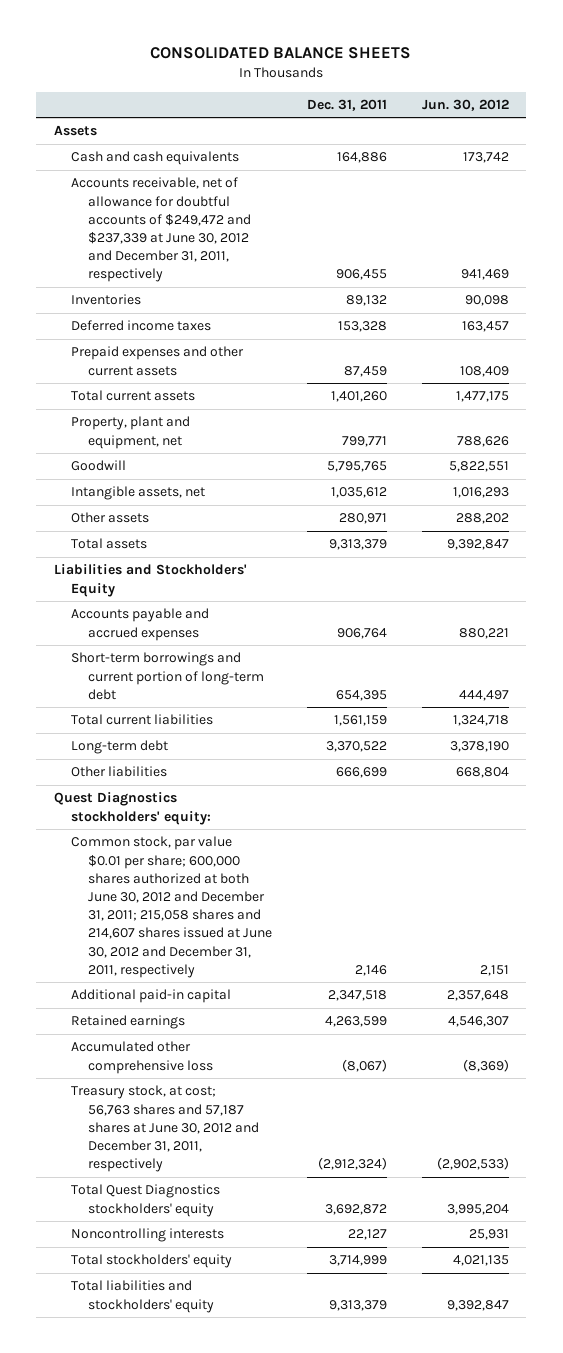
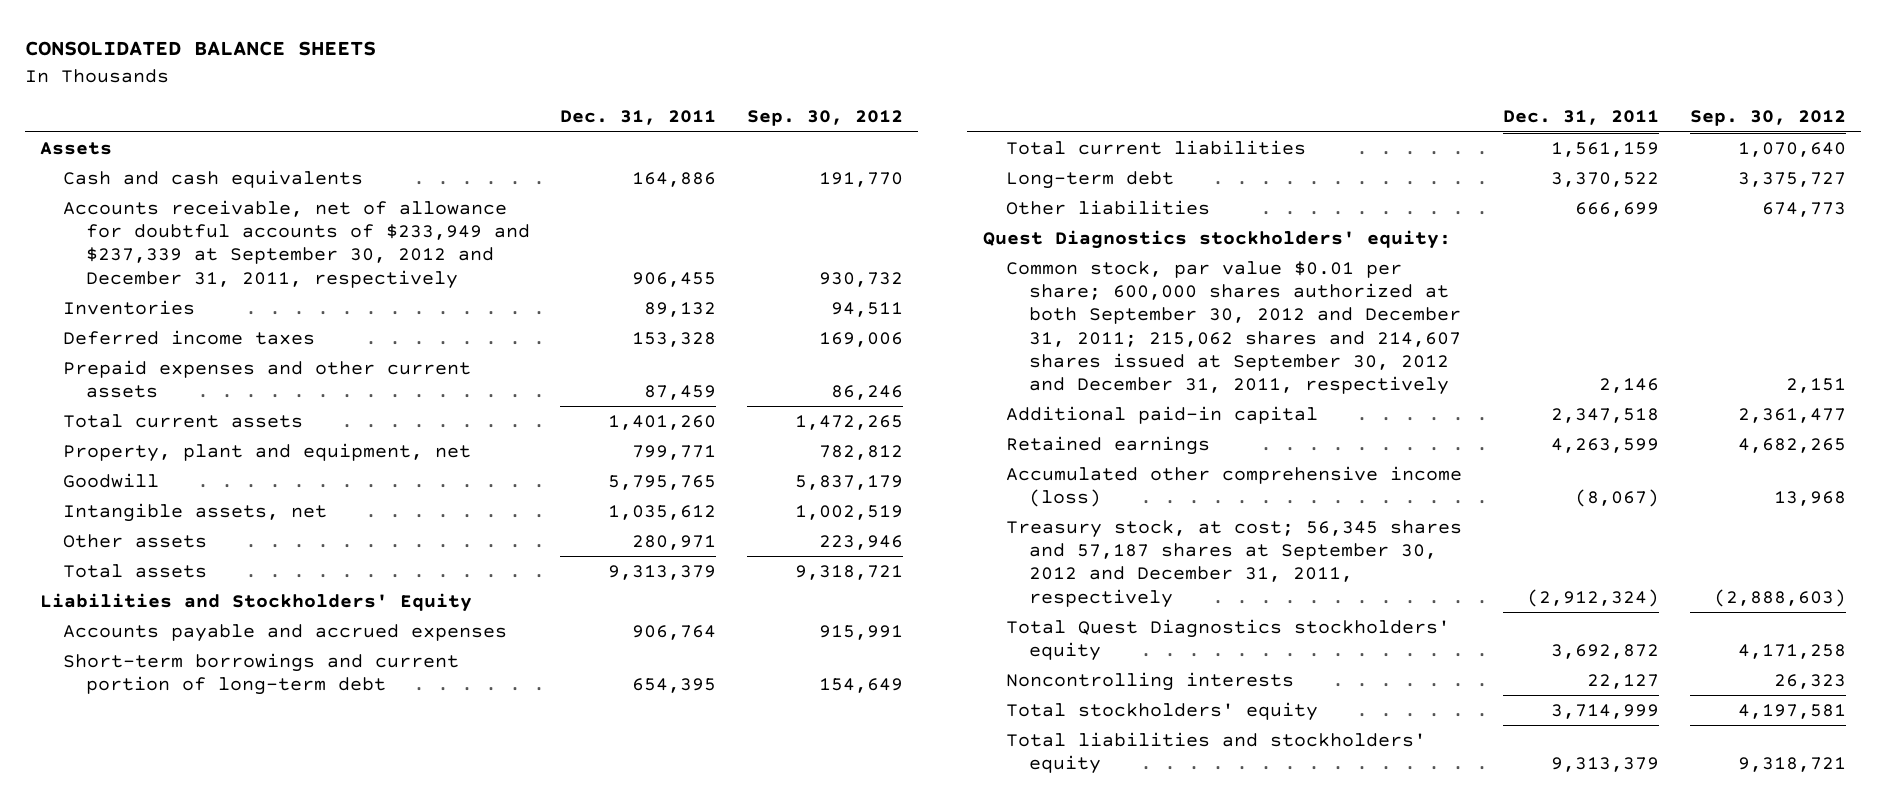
- | Dec. 31, 2011 | Jun. 30, 2012
+ | Dec. 31, 2011 | Sep. 30, 2012
- Accounts receivable, net of allowance for doubtful accounts of $249,472 and $237,339 at June 30, 2012 and December 31, 2011, respectively | 906,455 | 941,469
+ Accounts receivable, net of allowance for doubtful accounts of $233,949 and $237,339 at September 30, 2012 and December 31, 2011, respectively | 906,455 | 930,732
- Common stock, par value $0.01 per share; 600,000 shares authorized at both June 30, 2012 and December 31, 2011; 215,058 shares and 214,607 shares issued at June 30, 2012 and December 31, 2011, respectively | 2,146 | 2,151
+ Common stock, par value $0.01 per share; 600,000 shares authorized at both September 30, 2012 and December 31, 2011; 215,062 shares and 214,607 shares issued at September 30, 2012 and December 31, 2011, respectively | 2,146 | 2,151
- Accumulated other comprehensive loss | (8,067) | (8,369)
- Treasury stock, at cost; 56,763 shares and 57,187 shares at June 30, 2012 and December 31, 2011, respectively | (2,912,324) | (2,902,533)
+ Accumulated other comprehensive income (loss) | (8,067) | 13,968
+ Treasury stock, at cost; 56,345 shares and 57,187 shares at September 30, 2012 and December 31, 2011, respectively | (2,912,324) | (2,888,603)

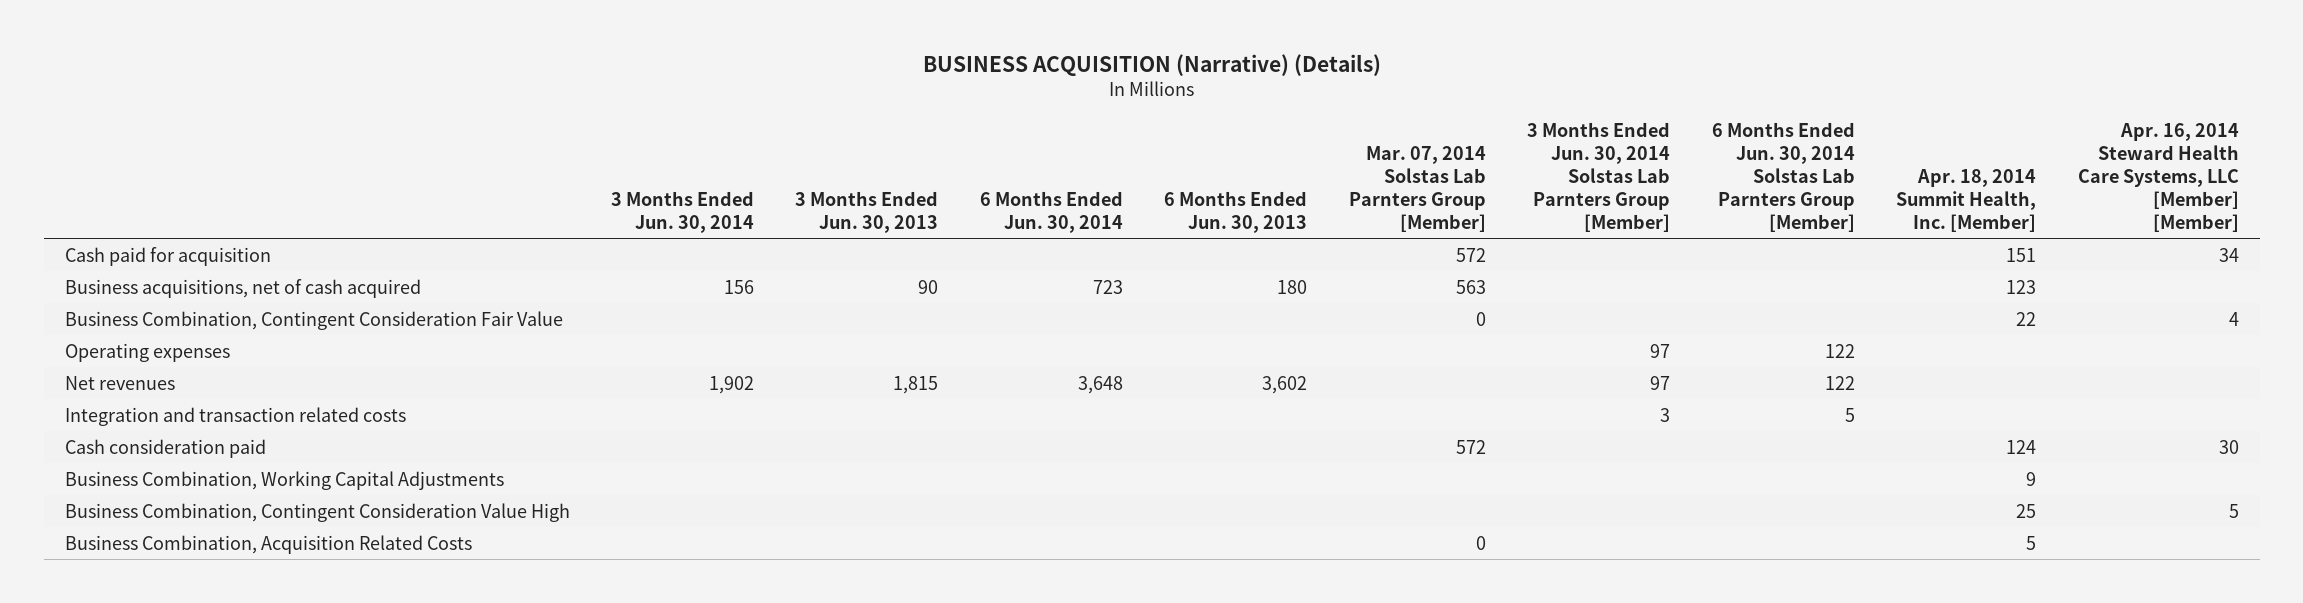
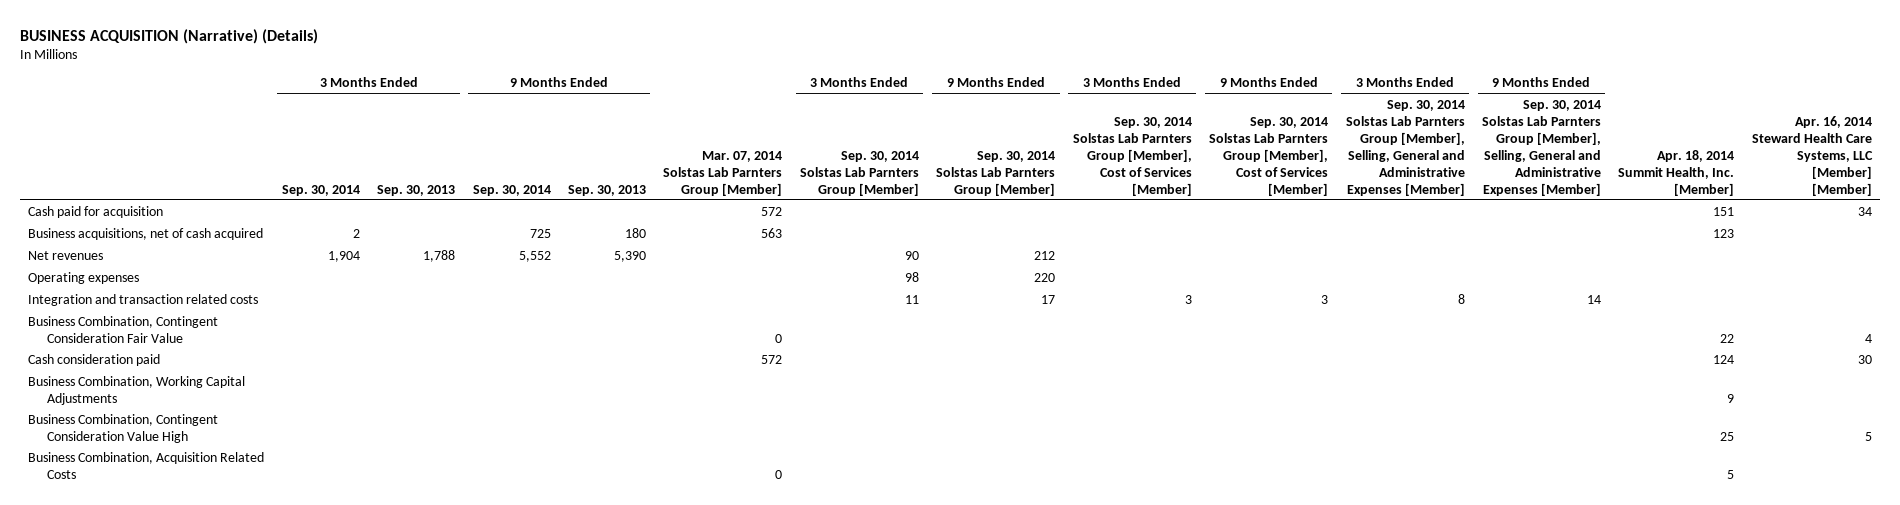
- | 3 Months Ended Jun. 30, 2014 | 3 Months Ended Jun. 30, 2013 | 6 Months Ended Jun. 30, 2014 | 6 Months Ended Jun. 30, 2013 | Mar. 07, 2014 Solstas Lab Parnters Group [Member] | 3 Months Ended Jun. 30, 2014 Solstas Lab Parnters Group [Member] | 6 Months Ended Jun. 30, 2014 Solstas Lab Parnters Group [Member] | Apr. 18, 2014 Summit Health, Inc. [Member] | Apr. 16, 2014 Steward Health Care Systems, LLC [Member] [Member]
+ | 3 Months Ended Sep. 30, 2014 | 3 Months Ended Sep. 30, 2013 | 9 Months Ended Sep. 30, 2014 | 9 Months Ended Sep. 30, 2013 | Mar. 07, 2014 Solstas Lab Parnters Group [Member] | 3 Months Ended Sep. 30, 2014 Solstas Lab Parnters Group [Member] | 9 Months Ended Sep. 30, 2014 Solstas Lab Parnters Group [Member] | 3 Months Ended Sep. 30, 2014 Solstas Lab Parnters Group [Member], Cost of Services [Member] | 9 Months Ended Sep. 30, 2014 Solstas Lab Parnters Group [Member], Cost of Services [Member] | 3 Months Ended Sep. 30, 2014 Solstas Lab Parnters Group [Member], Selling, General and Administrative Expenses [Member] | 9 Months Ended Sep. 30, 2014 Solstas Lab Parnters Group [Member], Selling, General and Administrative Expenses [Member] | Apr. 18, 2014 Summit Health, Inc. [Member] | Apr. 16, 2014 Steward Health Care Systems, LLC [Member] [Member]
moved down: Operating expenses | | | | | | 98 | 220 | | | | | |
moved down: Business Combination, Contingent Consideration Fair Value | | | | | 0 | | | | | | | 22 | 4

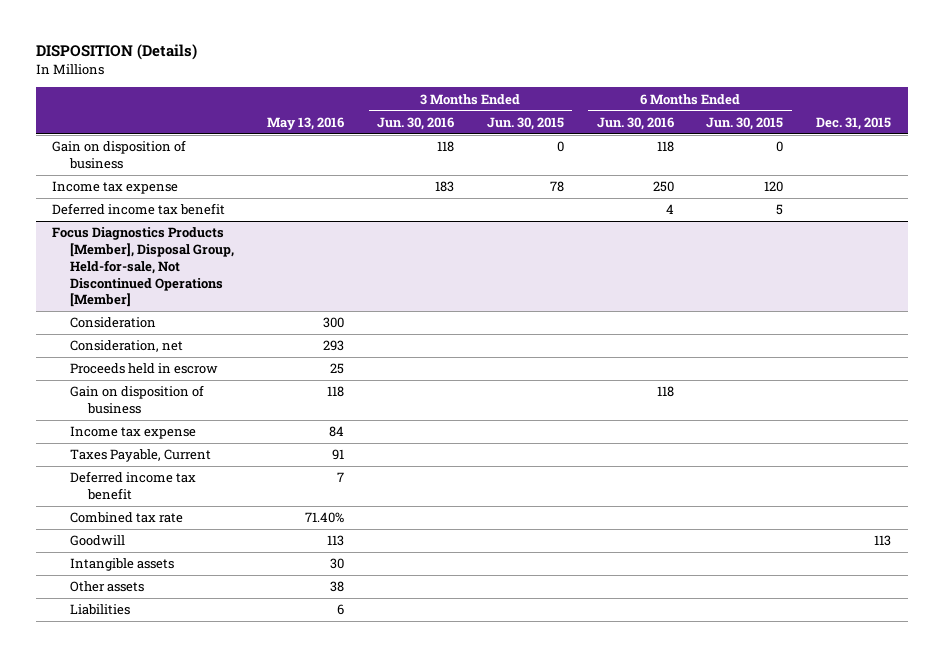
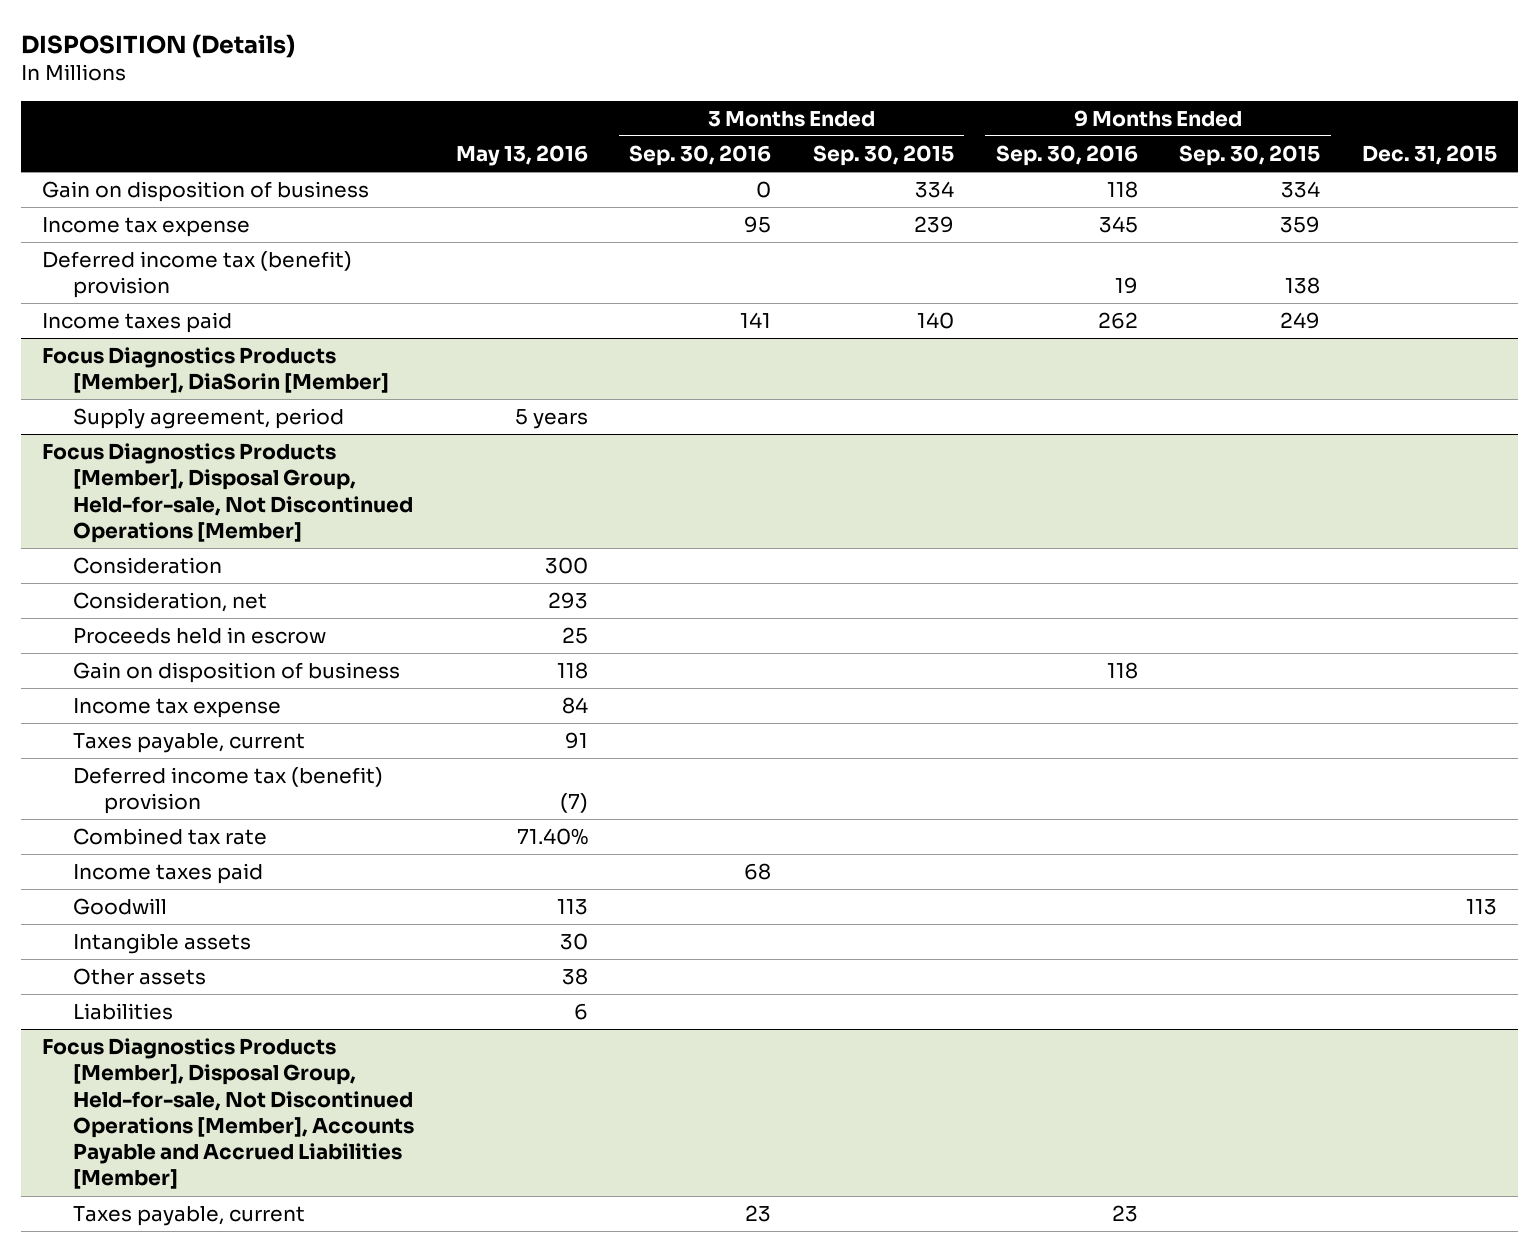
- | May 13, 2016 | 3 Months Ended Jun. 30, 2016 | 3 Months Ended Jun. 30, 2015 | 6 Months Ended Jun. 30, 2016 | 6 Months Ended Jun. 30, 2015 | Dec. 31, 2015
+ | May 13, 2016 | 3 Months Ended Sep. 30, 2016 | 3 Months Ended Sep. 30, 2015 | 9 Months Ended Sep. 30, 2016 | 9 Months Ended Sep. 30, 2015 | Dec. 31, 2015
- Deferred income tax benefit | | | | 4 | 5 |
+ Deferred income tax (benefit) provision | | | | 19 | 138 |
+ Income taxes paid | | 141 | 140 | 262 | 249 |
+ Focus Diagnostics Products [Member], DiaSorin [Member]
+ Supply agreement, period | 5 years | | | | |
@ Focus Diagnostics Products [Member], Disposal Group, Held-for-sale, Not Discontinued Operations [Member]
- Taxes Payable, Current | 91 | | | | |
- Deferred income tax benefit | 7 | | | | |
+ Taxes payable, current | 91 | | | | |
+ Deferred income tax (benefit) provision | (7) | | | | |
+ Income taxes paid | | 68 | | | |
+ Focus Diagnostics Products [Member], Disposal Group, Held-for-sale, Not Discontinued Operations [Member], Accounts Payable and Accrued Liabilities [Member]
+ Taxes payable, current | | 23 | | 23 | |

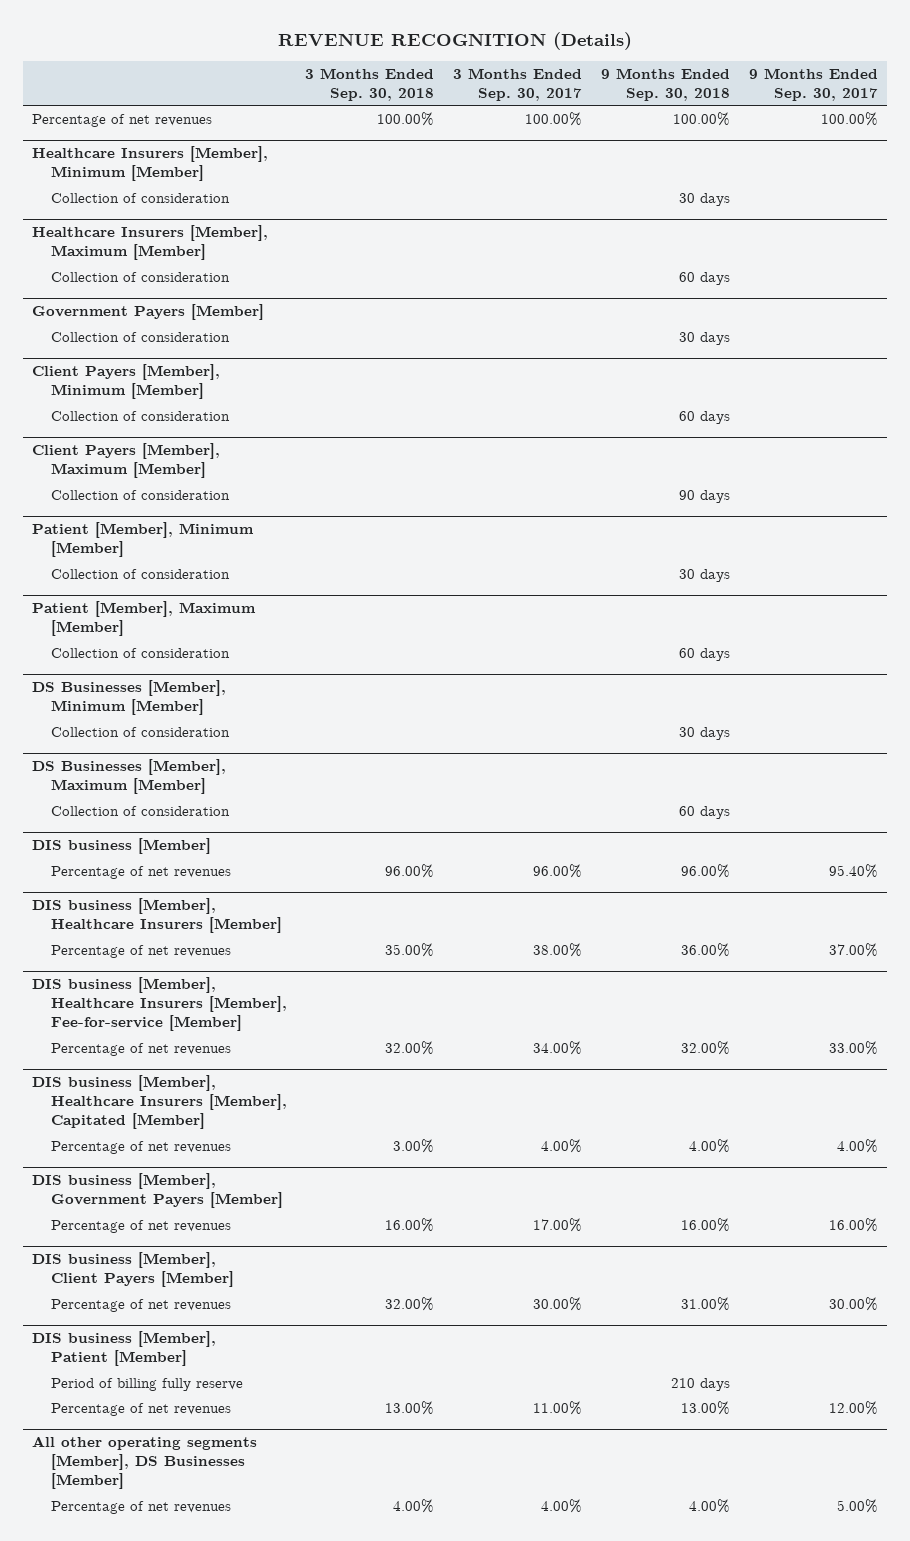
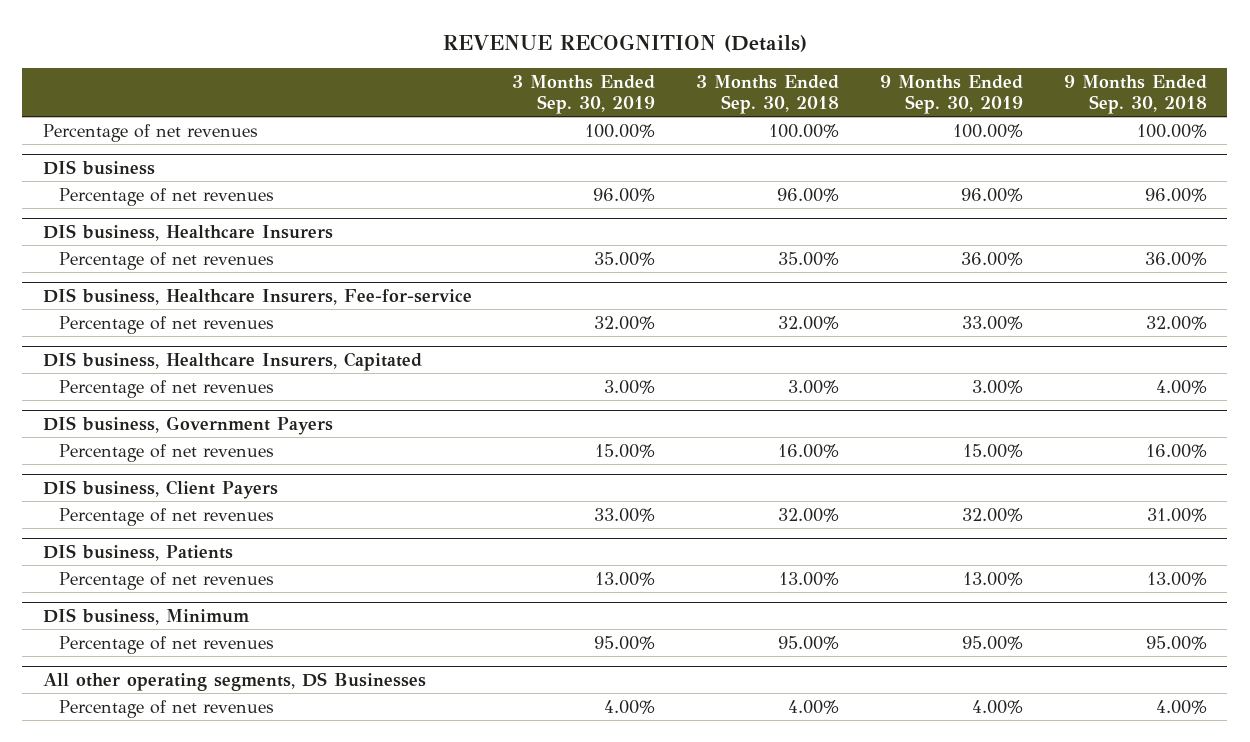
- | 3 Months Ended Sep. 30, 2018 | 3 Months Ended Sep. 30, 2017 | 9 Months Ended Sep. 30, 2018 | 9 Months Ended Sep. 30, 2017
+ | 3 Months Ended Sep. 30, 2019 | 3 Months Ended Sep. 30, 2018 | 9 Months Ended Sep. 30, 2019 | 9 Months Ended Sep. 30, 2018
- Healthcare Insurers [Member], Minimum [Member]
- Collection of consideration | | | 30 days |
- Healthcare Insurers [Member], Maximum [Member]
- Collection of consideration | | | 60 days |
- Government Payers [Member]
- Collection of consideration | | | 30 days |
- Client Payers [Member], Minimum [Member]
- Collection of consideration | | | 60 days |
- Client Payers [Member], Maximum [Member]
- Collection of consideration | | | 90 days |
- Patient [Member], Minimum [Member]
- Collection of consideration | | | 30 days |
- Patient [Member], Maximum [Member]
- Collection of consideration | | | 60 days |
- DS Businesses [Member], Minimum [Member]
- Collection of consideration | | | 30 days |
- DS Businesses [Member], Maximum [Member]
- Collection of consideration | | | 60 days |
- DIS business [Member]
+ DIS business
- DIS business [Member], Healthcare Insurers [Member]
+ DIS business, Healthcare Insurers
- DIS business [Member], Healthcare Insurers [Member], Fee-for-service [Member]
+ DIS business, Healthcare Insurers, Fee-for-service
- DIS business [Member], Healthcare Insurers [Member], Capitated [Member]
+ DIS business, Healthcare Insurers, Capitated
- DIS business [Member], Government Payers [Member]
+ DIS business, Government Payers
- DIS business [Member], Client Payers [Member]
+ DIS business, Client Payers
- DIS business [Member], Patient [Member]
- Period of billing fully reserve | | | 210 days |
+ DIS business, Patients
- All other operating segments [Member], DS Businesses [Member]
+ DIS business, Minimum
+ Percentage of net revenues | 95.00% | 95.00% | 95.00% | 95.00%
+ All other operating segments, DS Businesses

